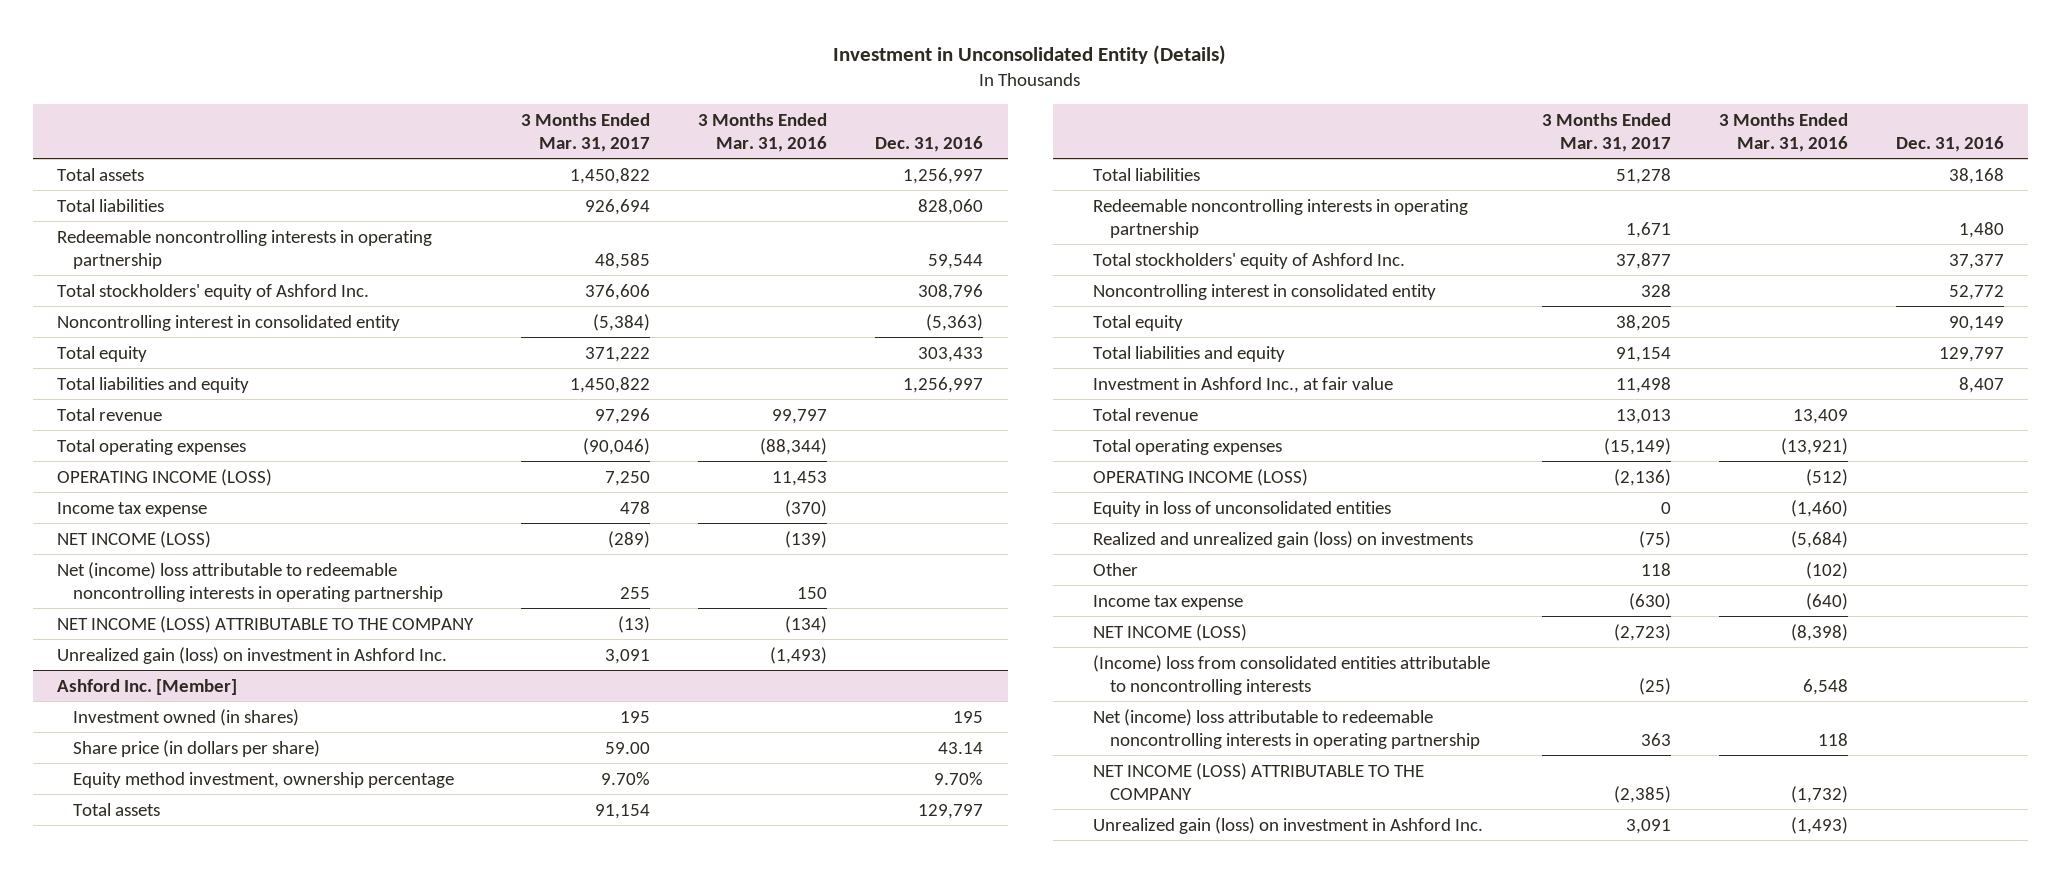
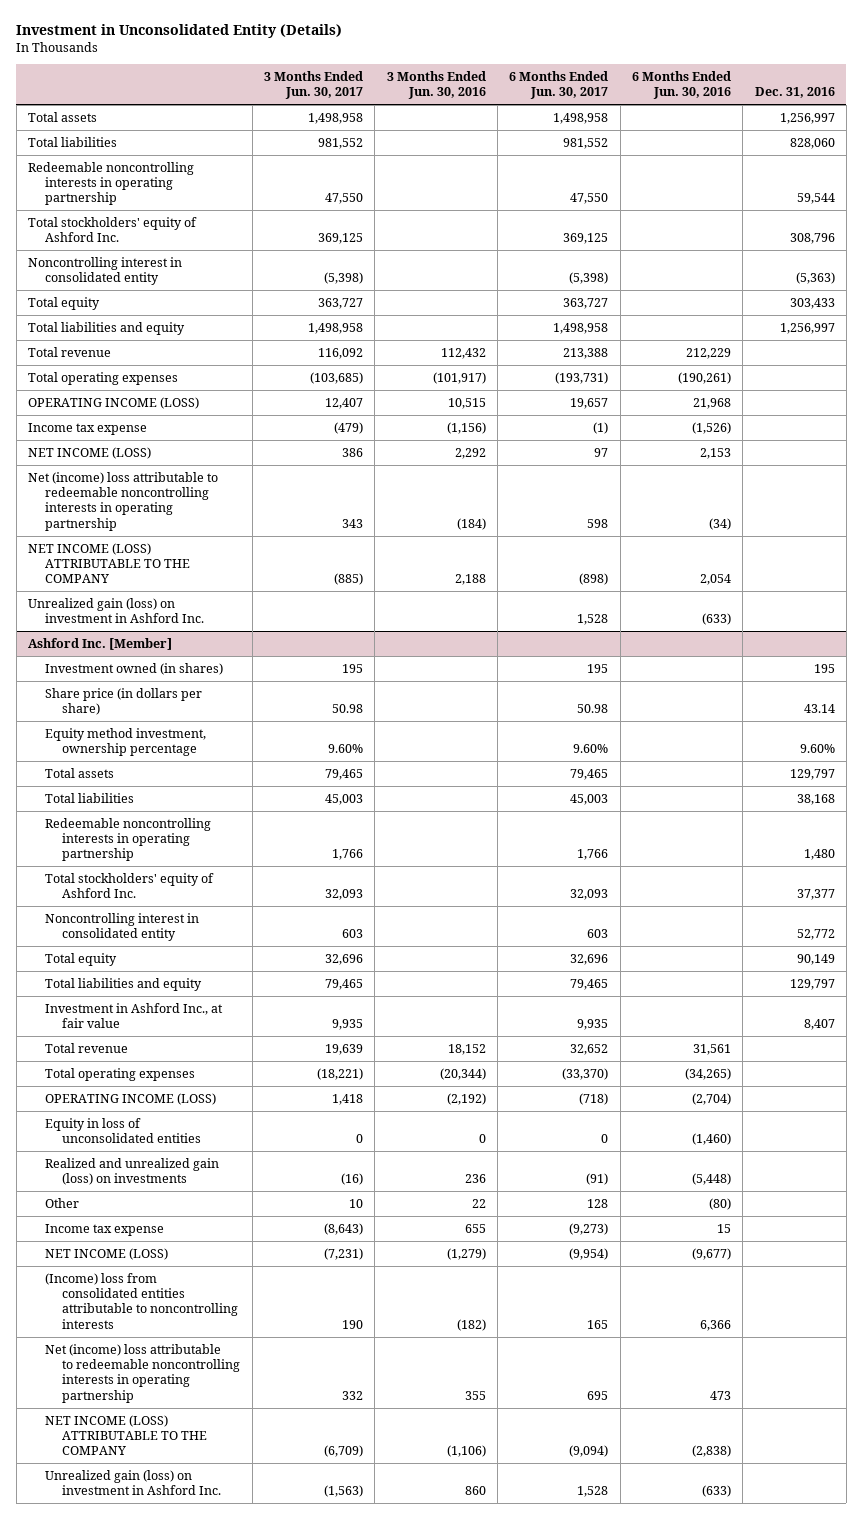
- | 3 Months Ended Mar. 31, 2017 | 3 Months Ended Mar. 31, 2016 | Dec. 31, 2016
+ | 3 Months Ended Jun. 30, 2017 | 3 Months Ended Jun. 30, 2016 | 6 Months Ended Jun. 30, 2017 | 6 Months Ended Jun. 30, 2016 | Dec. 31, 2016
@ Ashford Inc. [Member]
- Equity method investment, ownership percentage | 9.70% | | 9.70%
+ Equity method investment, ownership percentage | 9.60% | | 9.60% | | 9.60%

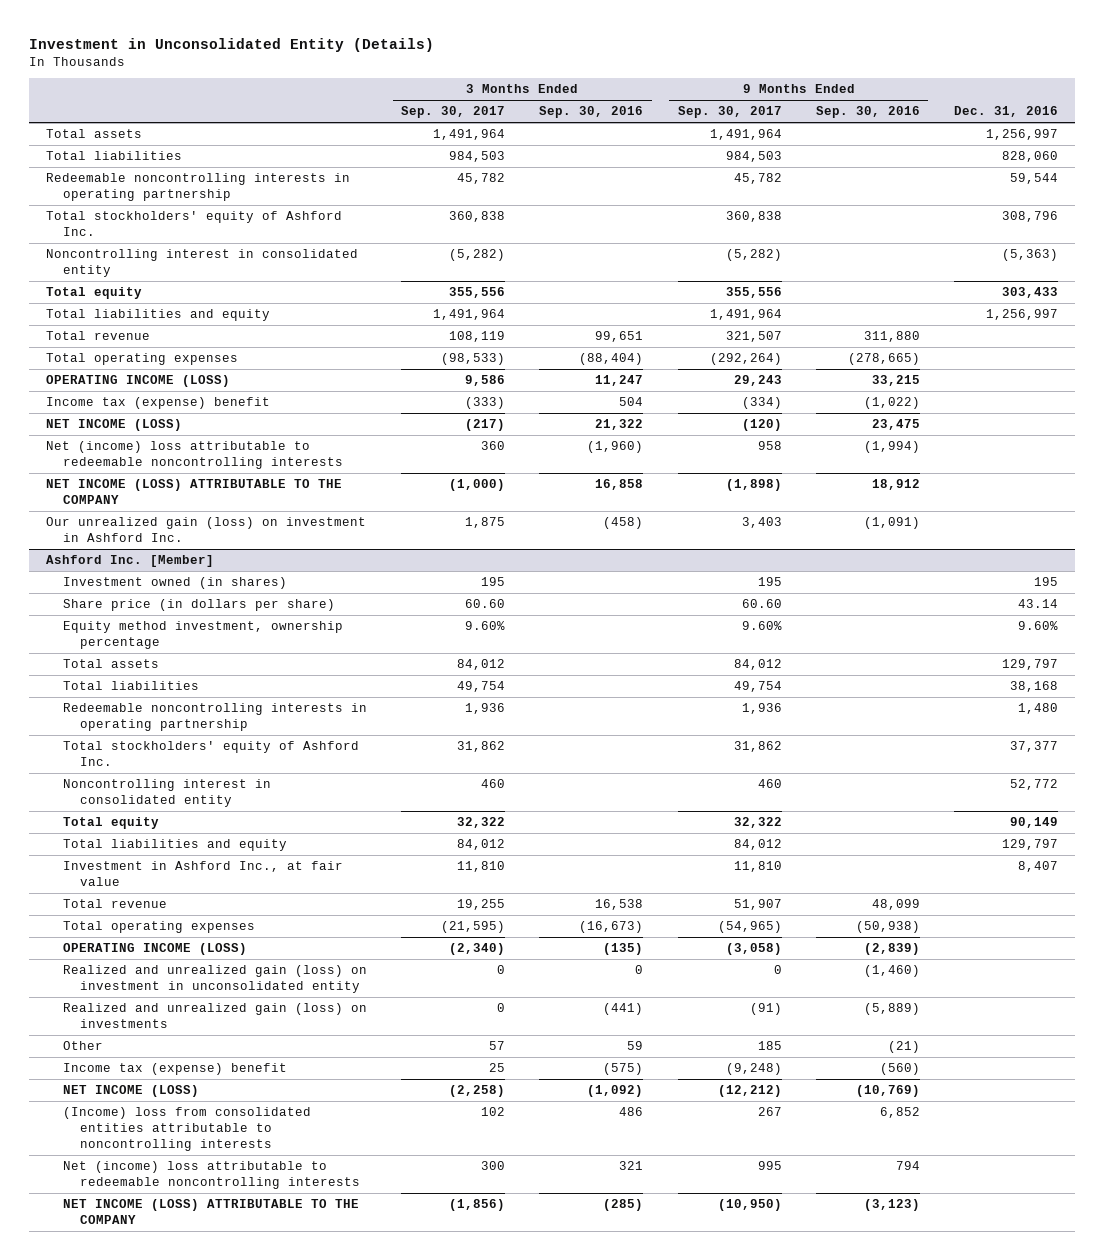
- | 3 Months Ended Jun. 30, 2017 | 3 Months Ended Jun. 30, 2016 | 6 Months Ended Jun. 30, 2017 | 6 Months Ended Jun. 30, 2016 | Dec. 31, 2016
+ | 3 Months Ended Sep. 30, 2017 | 3 Months Ended Sep. 30, 2016 | 9 Months Ended Sep. 30, 2017 | 9 Months Ended Sep. 30, 2016 | Dec. 31, 2016
- Income tax expense | (479) | (1,156) | (1) | (1,526) |
+ Income tax (expense) benefit | (333) | 504 | (334) | (1,022) |
- Net (income) loss attributable to redeemable noncontrolling interests in operating partnership | 343 | (184) | 598 | (34) |
+ Net (income) loss attributable to redeemable noncontrolling interests | 360 | (1,960) | 958 | (1,994) |
- Unrealized gain (loss) on investment in Ashford Inc. | | | 1,528 | (633) |
+ Our unrealized gain (loss) on investment in Ashford Inc. | 1,875 | (458) | 3,403 | (1,091) |
@ Ashford Inc. [Member]
- Equity in loss of unconsolidated entities | 0 | 0 | 0 | (1,460) |
+ Realized and unrealized gain (loss) on investment in unconsolidated entity | 0 | 0 | 0 | (1,460) |
- Income tax expense | (8,643) | 655 | (9,273) | 15 |
+ Income tax (expense) benefit | 25 | (575) | (9,248) | (560) |
- Net (income) loss attributable to redeemable noncontrolling interests in operating partnership | 332 | 355 | 695 | 473 |
+ Net (income) loss attributable to redeemable noncontrolling interests | 300 | 321 | 995 | 794 |
- Unrealized gain (loss) on investment in Ashford Inc. | (1,563) | 860 | 1,528 | (633) |

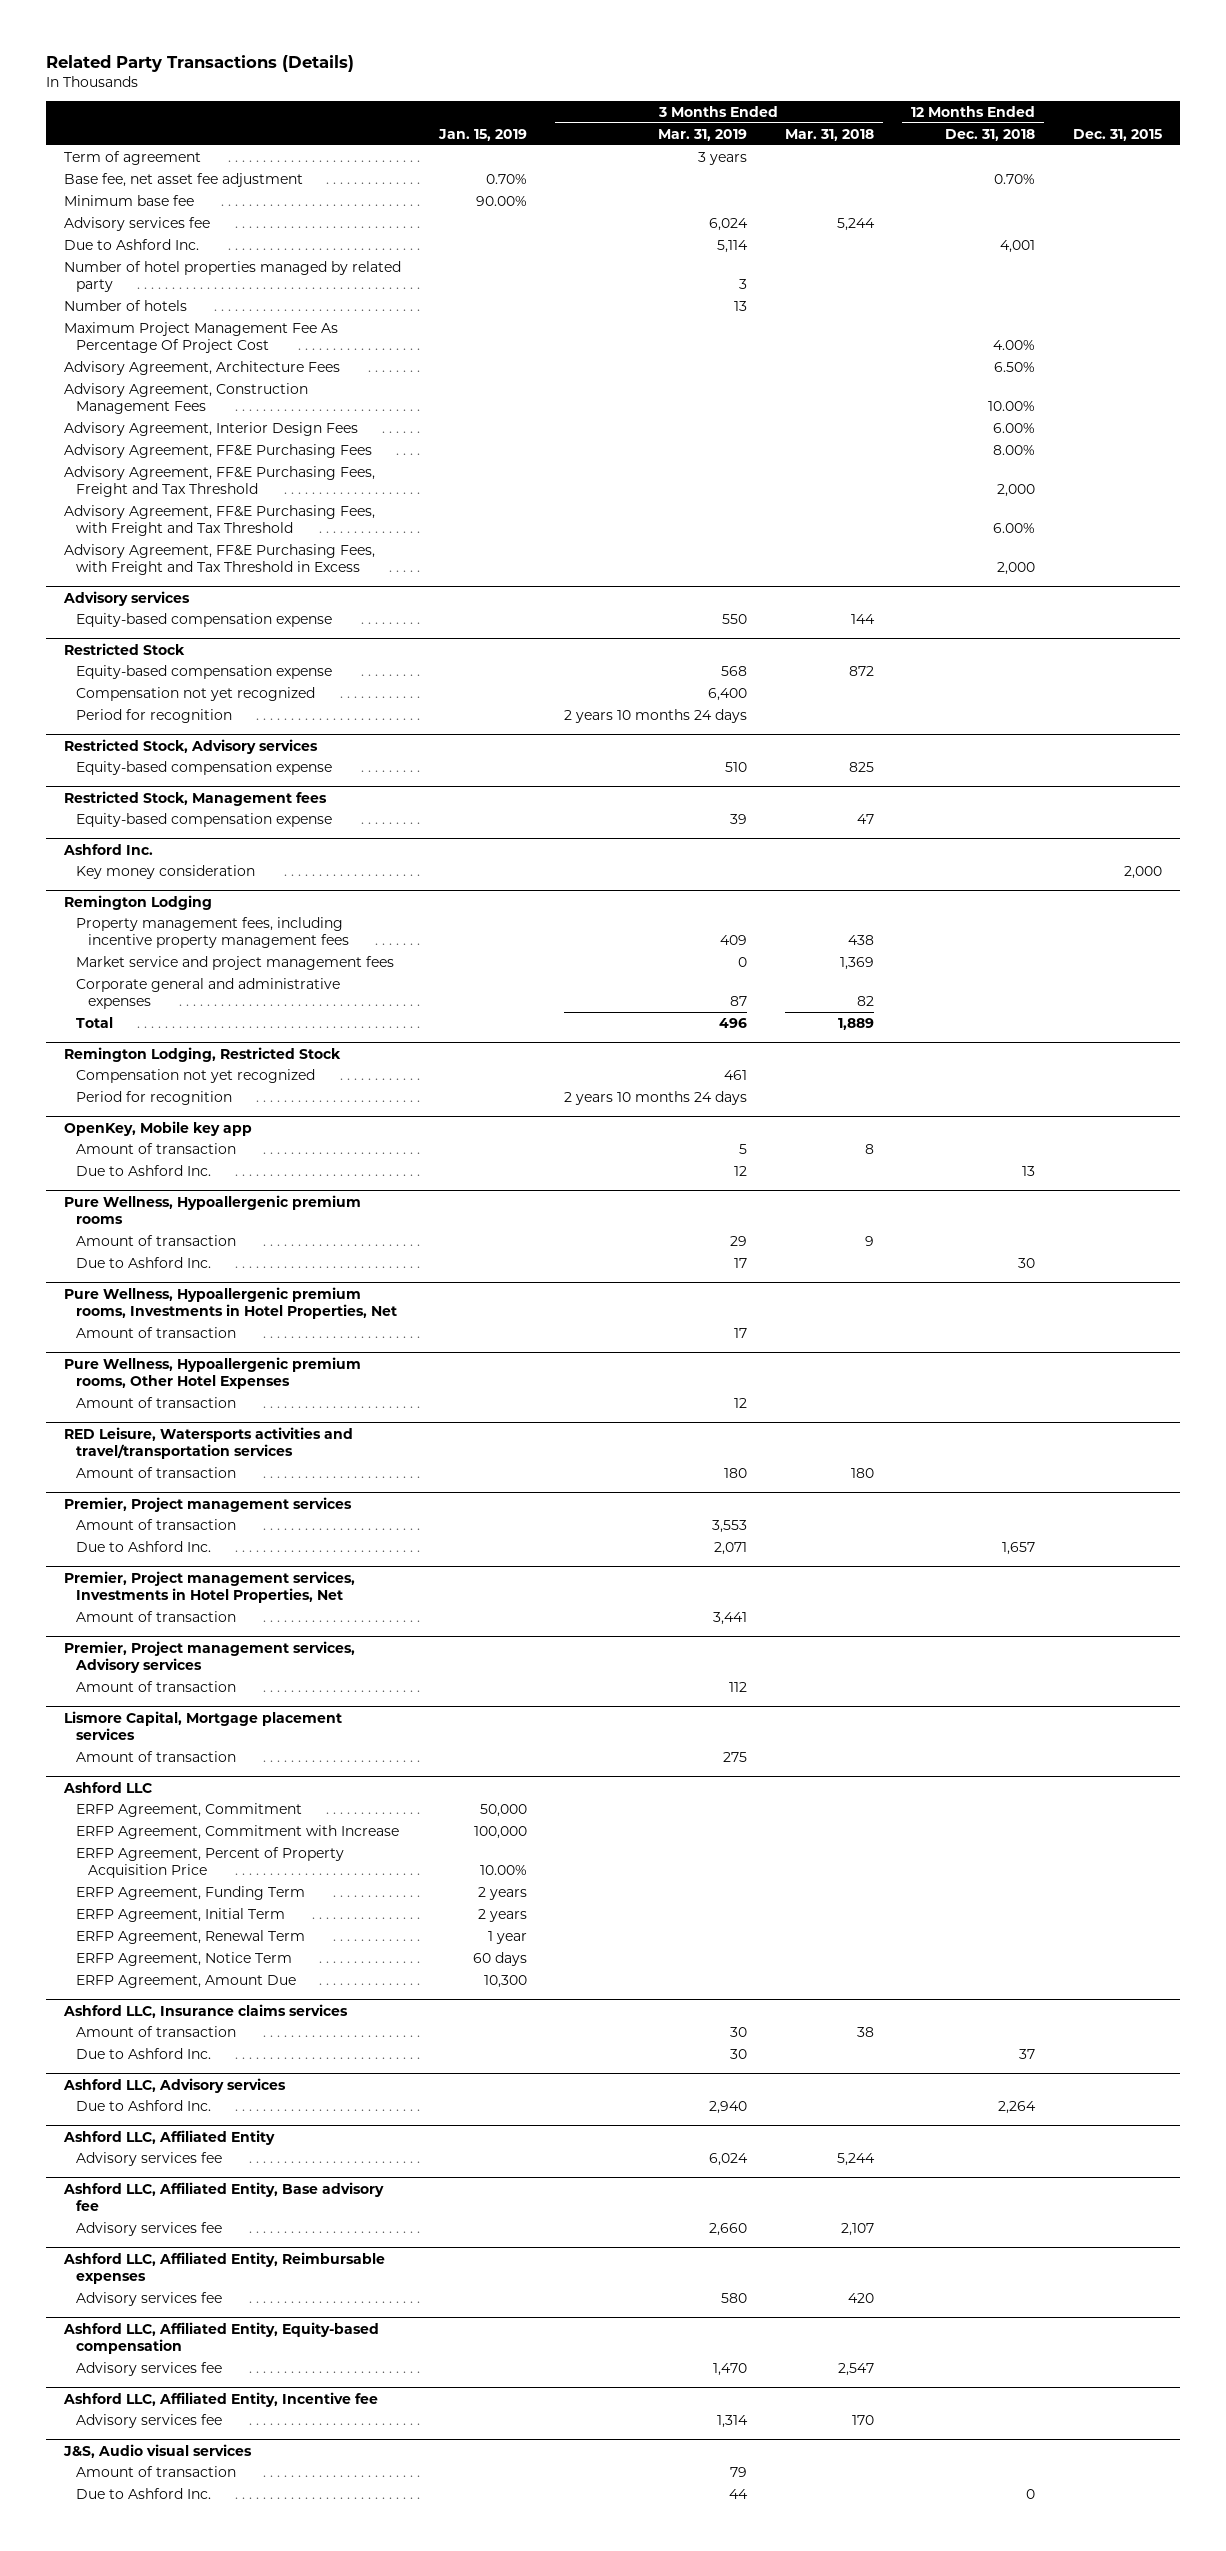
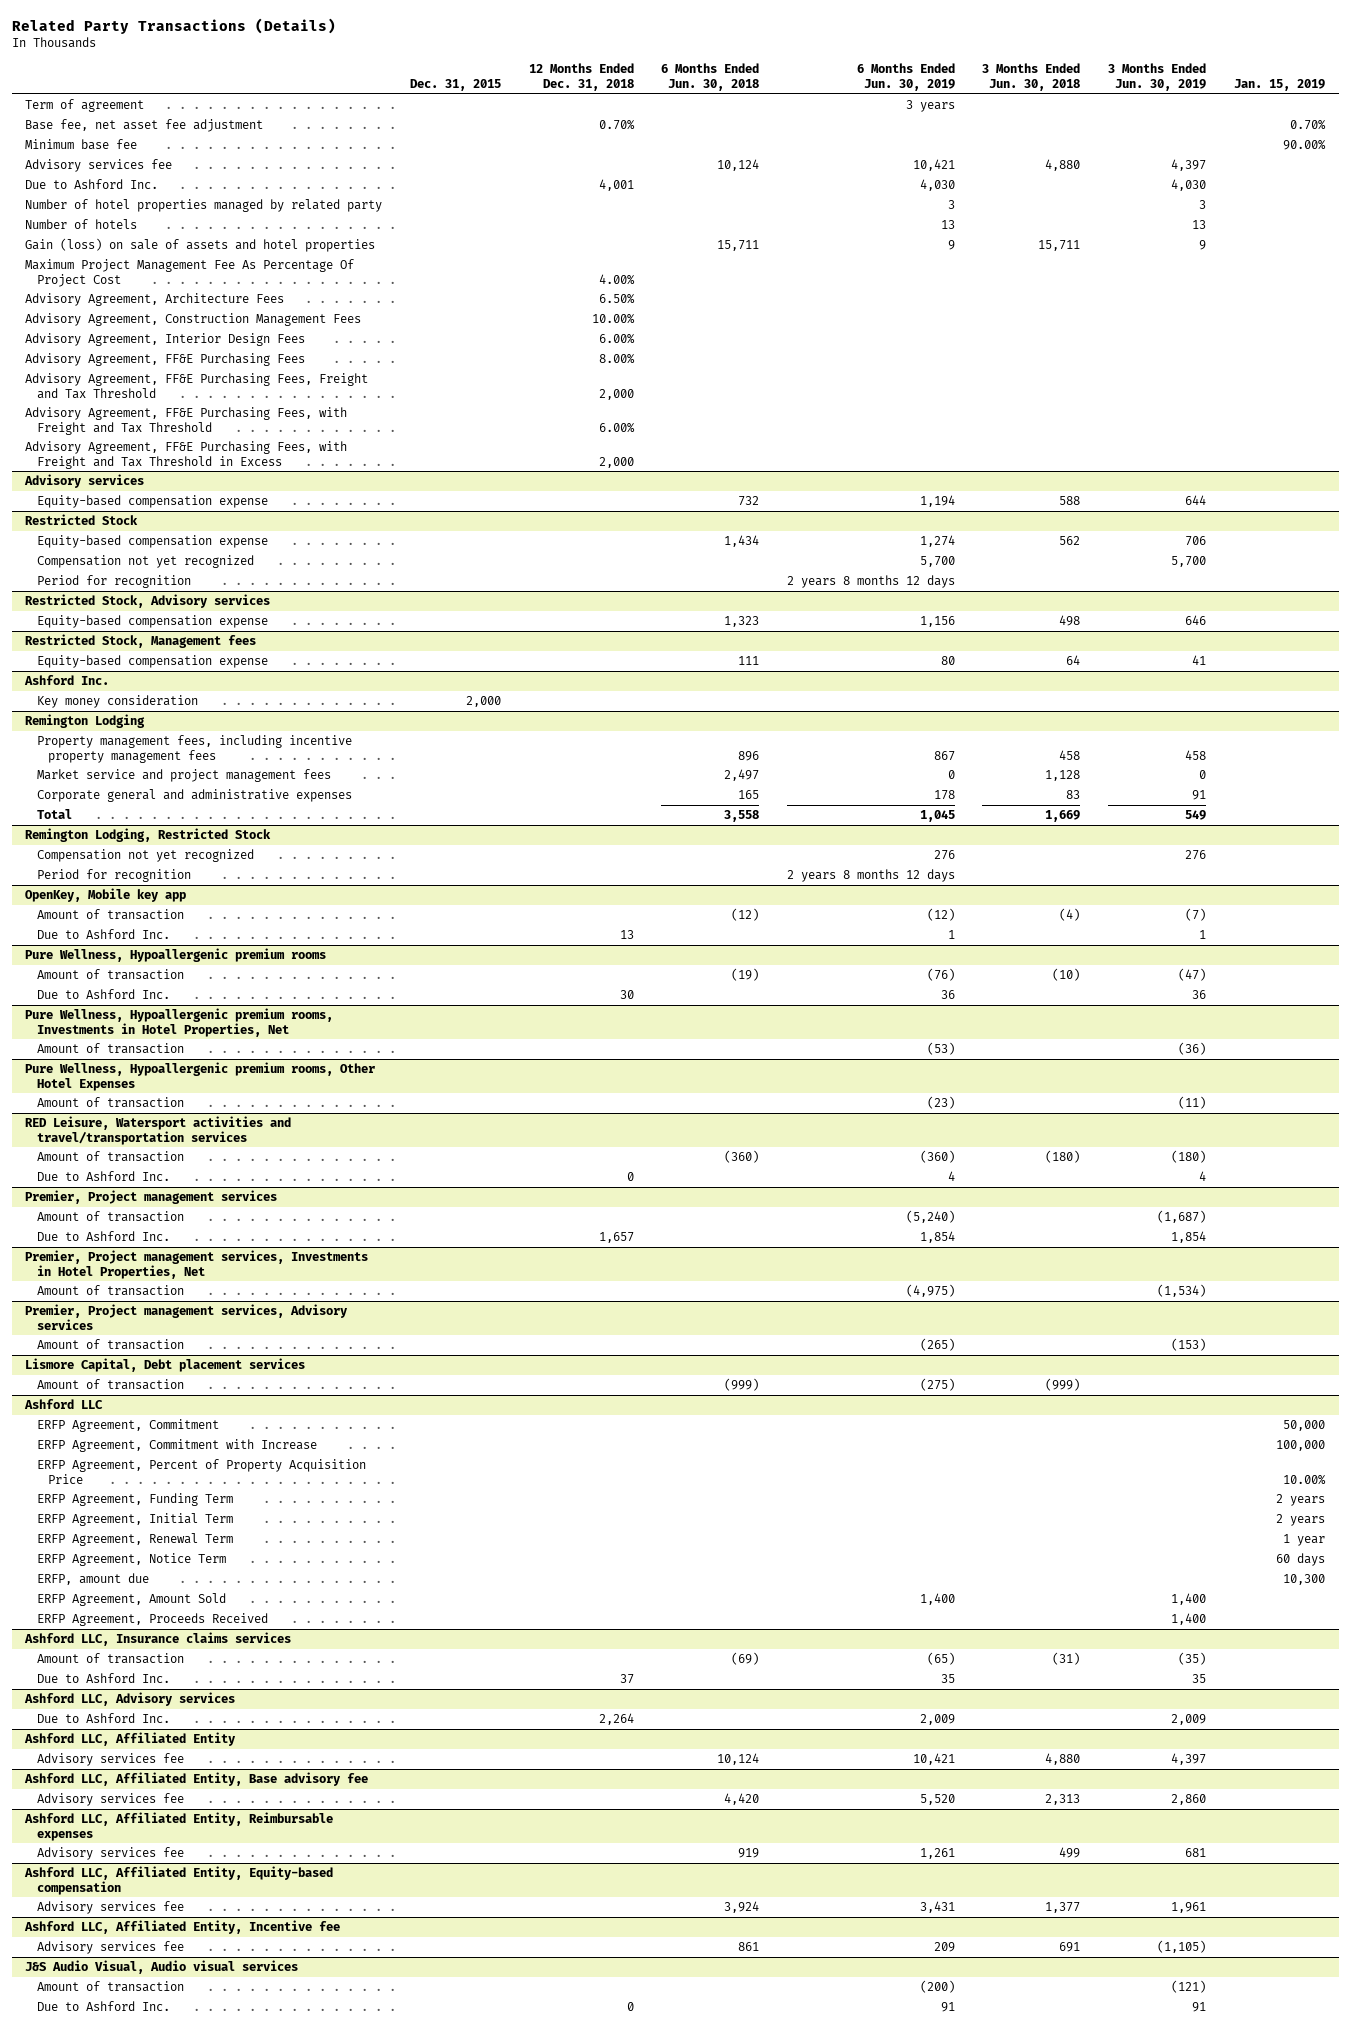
- | Jan. 15, 2019 | 3 Months Ended Mar. 31, 2019 | 3 Months Ended Mar. 31, 2018 | 12 Months Ended Dec. 31, 2018 | Dec. 31, 2015
+ | Dec. 31, 2015 | 12 Months Ended Dec. 31, 2018 | 6 Months Ended Jun. 30, 2018 | 6 Months Ended Jun. 30, 2019 | 3 Months Ended Jun. 30, 2018 | 3 Months Ended Jun. 30, 2019 | Jan. 15, 2019
+ Gain (loss) on sale of assets and hotel properties | | | 15,711 | 9 | 15,711 | 9 |
- RED Leisure, Watersports activities and travel/transportation services
+ RED Leisure, Watersport activities and travel/transportation services
+ Due to Ashford Inc. | | 0 | | 4 | | 4 |
- Lismore Capital, Mortgage placement services
+ Lismore Capital, Debt placement services
@ Ashford LLC
- ERFP Agreement, Amount Due | 10,300 | | | |
+ ERFP, amount due | | | | | | | 10,300
+ ERFP Agreement, Amount Sold | | | | 1,400 | | 1,400 |
+ ERFP Agreement, Proceeds Received | | | | | | 1,400 |
- J&S, Audio visual services
+ J&S Audio Visual, Audio visual services

